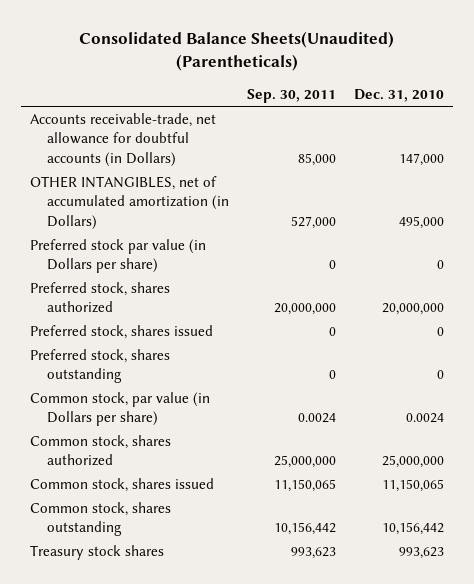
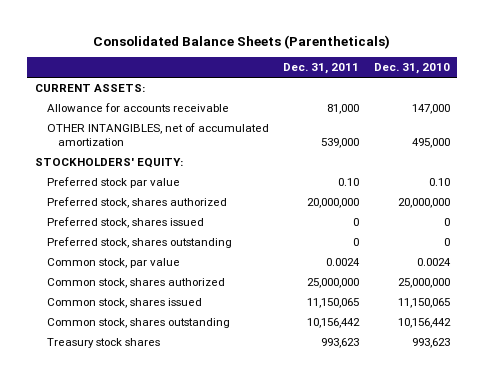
- Consolidated Balance Sheets(Unaudited) (Parentheticals)
+ Consolidated Balance Sheets (Parentheticals)
- | Sep. 30, 2011 | Dec. 31, 2010
+ | Dec. 31, 2011 | Dec. 31, 2010
- Accounts receivable-trade, net allowance for doubtful accounts (in Dollars) | 85,000 | 147,000
- OTHER INTANGIBLES, net of accumulated amortization (in Dollars) | 527,000 | 495,000
- Preferred stock par value (in Dollars per share) | 0 | 0
+ CURRENT ASSETS:
+ Allowance for accounts receivable | 81,000 | 147,000
+ OTHER INTANGIBLES, net of accumulated amortization | 539,000 | 495,000
+ STOCKHOLDERS' EQUITY:
+ Preferred stock par value | 0.10 | 0.10
- Common stock, par value (in Dollars per share) | 0.0024 | 0.0024
+ Common stock, par value | 0.0024 | 0.0024

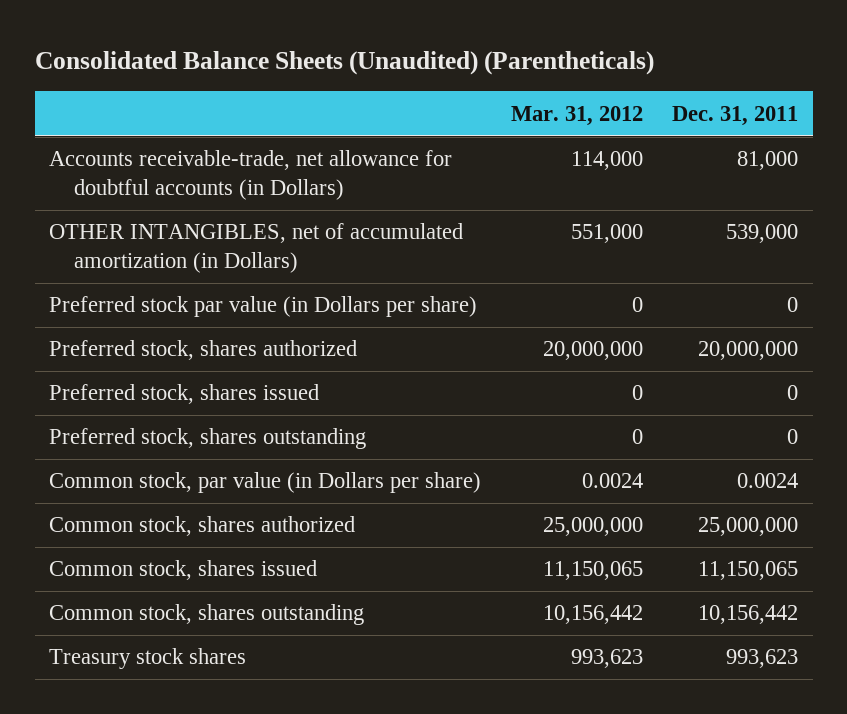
- Consolidated Balance Sheets (Parentheticals)
+ Consolidated Balance Sheets (Unaudited) (Parentheticals)
- | Dec. 31, 2011 | Dec. 31, 2010
+ | Mar. 31, 2012 | Dec. 31, 2011
- CURRENT ASSETS:
- Allowance for accounts receivable | 81,000 | 147,000
- OTHER INTANGIBLES, net of accumulated amortization | 539,000 | 495,000
- STOCKHOLDERS' EQUITY:
- Preferred stock par value | 0.10 | 0.10
+ Accounts receivable-trade, net allowance for doubtful accounts (in Dollars) | 114,000 | 81,000
+ OTHER INTANGIBLES, net of accumulated amortization (in Dollars) | 551,000 | 539,000
+ Preferred stock par value (in Dollars per share) | 0 | 0
- Common stock, par value | 0.0024 | 0.0024
+ Common stock, par value (in Dollars per share) | 0.0024 | 0.0024

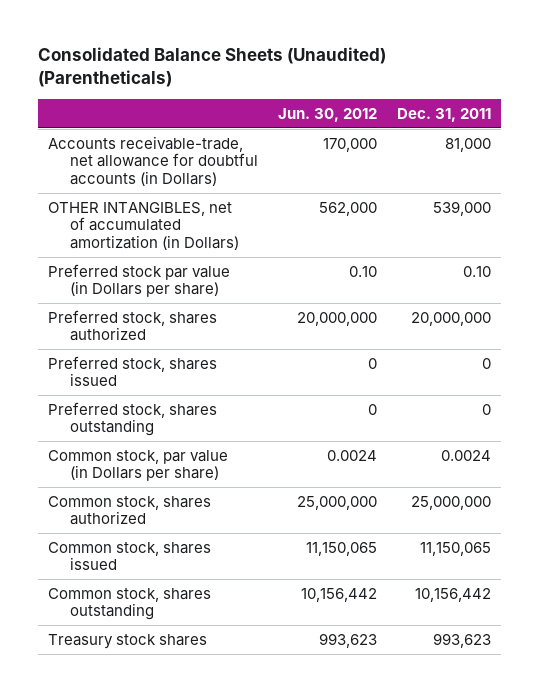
- | Mar. 31, 2012 | Dec. 31, 2011
+ | Jun. 30, 2012 | Dec. 31, 2011
- Preferred stock par value (in Dollars per share) | 0 | 0
+ Preferred stock par value (in Dollars per share) | 0.10 | 0.10

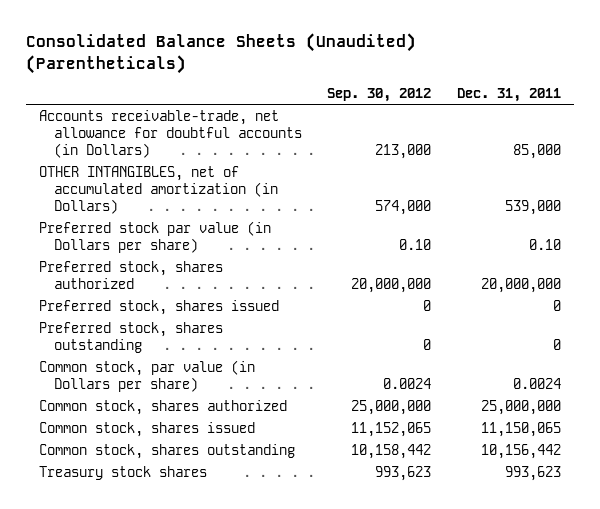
- | Jun. 30, 2012 | Dec. 31, 2011
+ | Sep. 30, 2012 | Dec. 31, 2011
- Accounts receivable-trade, net allowance for doubtful accounts (in Dollars) | 170,000 | 81,000
+ Accounts receivable-trade, net allowance for doubtful accounts (in Dollars) | 213,000 | 85,000

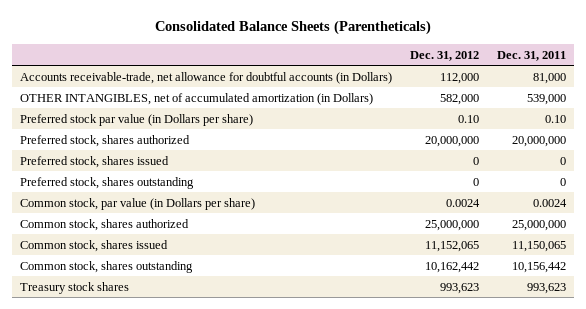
- Consolidated Balance Sheets (Unaudited) (Parentheticals)
+ Consolidated Balance Sheets (Parentheticals)
- | Sep. 30, 2012 | Dec. 31, 2011
+ | Dec. 31, 2012 | Dec. 31, 2011
- Accounts receivable-trade, net allowance for doubtful accounts (in Dollars) | 213,000 | 85,000
+ Accounts receivable-trade, net allowance for doubtful accounts (in Dollars) | 112,000 | 81,000

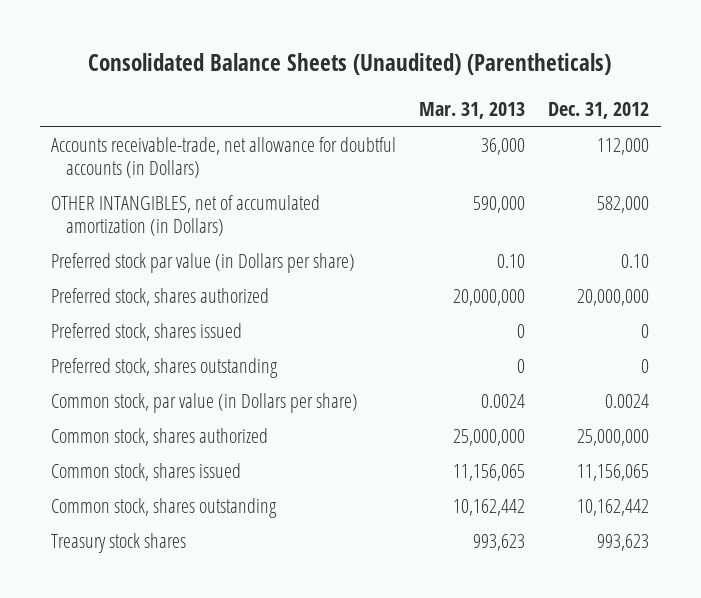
- Consolidated Balance Sheets (Parentheticals)
+ Consolidated Balance Sheets (Unaudited) (Parentheticals)
- | Dec. 31, 2012 | Dec. 31, 2011
+ | Mar. 31, 2013 | Dec. 31, 2012
- Common stock, shares issued | 11,152,065 | 11,150,065
+ Common stock, shares issued | 11,156,065 | 11,156,065

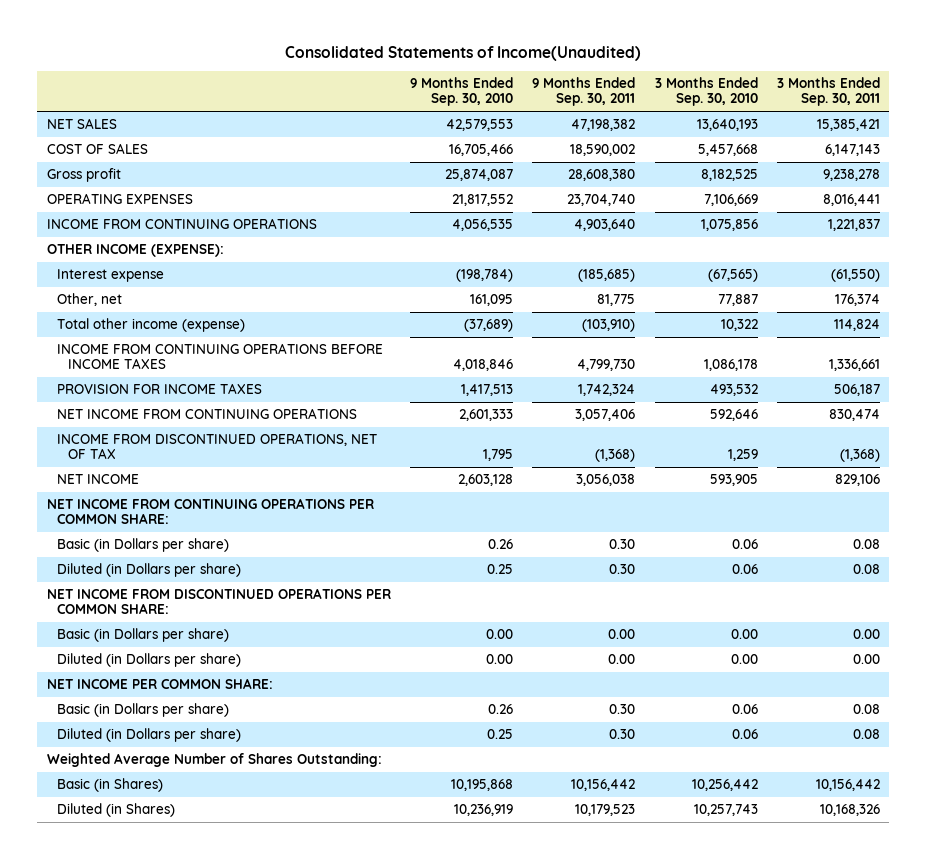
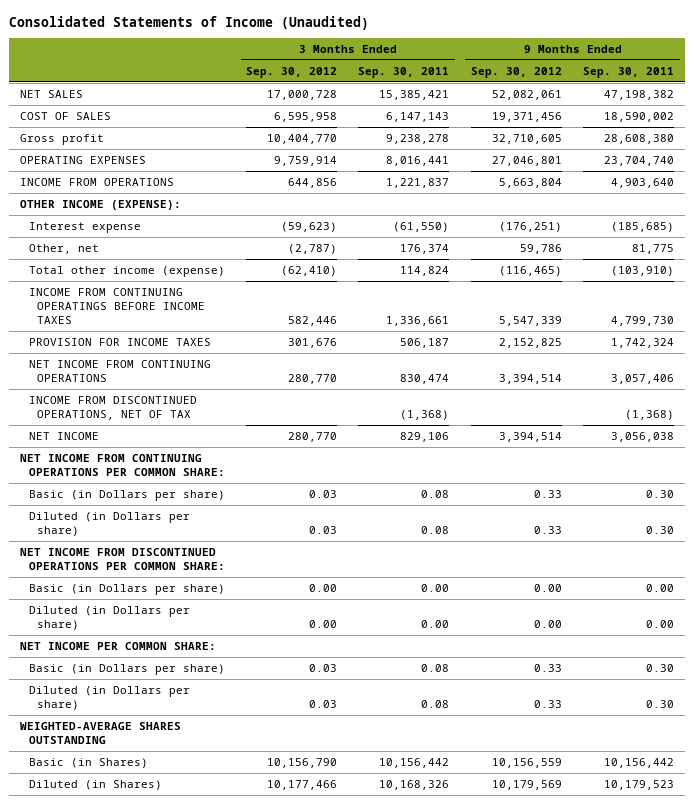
- Consolidated Statements of Income(Unaudited)
+ Consolidated Statements of Income (Unaudited)
- | 9 Months Ended Sep. 30, 2010 | 9 Months Ended Sep. 30, 2011 | 3 Months Ended Sep. 30, 2010 | 3 Months Ended Sep. 30, 2011
+ | 3 Months Ended Sep. 30, 2012 | 3 Months Ended Sep. 30, 2011 | 9 Months Ended Sep. 30, 2012 | 9 Months Ended Sep. 30, 2011
- INCOME FROM CONTINUING OPERATIONS | 4,056,535 | 4,903,640 | 1,075,856 | 1,221,837
+ INCOME FROM OPERATIONS | 644,856 | 1,221,837 | 5,663,804 | 4,903,640
- INCOME FROM CONTINUING OPERATIONS BEFORE INCOME TAXES | 4,018,846 | 4,799,730 | 1,086,178 | 1,336,661
+ INCOME FROM CONTINUING OPERATINGS BEFORE INCOME TAXES | 582,446 | 1,336,661 | 5,547,339 | 4,799,730
- Weighted Average Number of Shares Outstanding:
+ WEIGHTED-AVERAGE SHARES OUTSTANDING

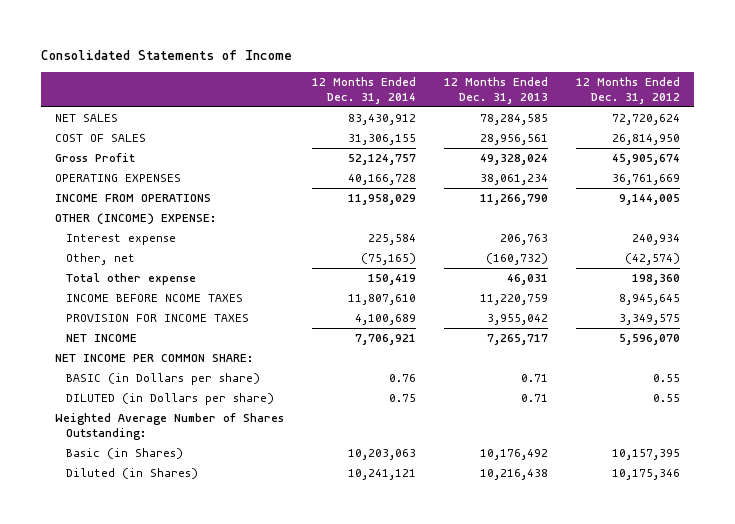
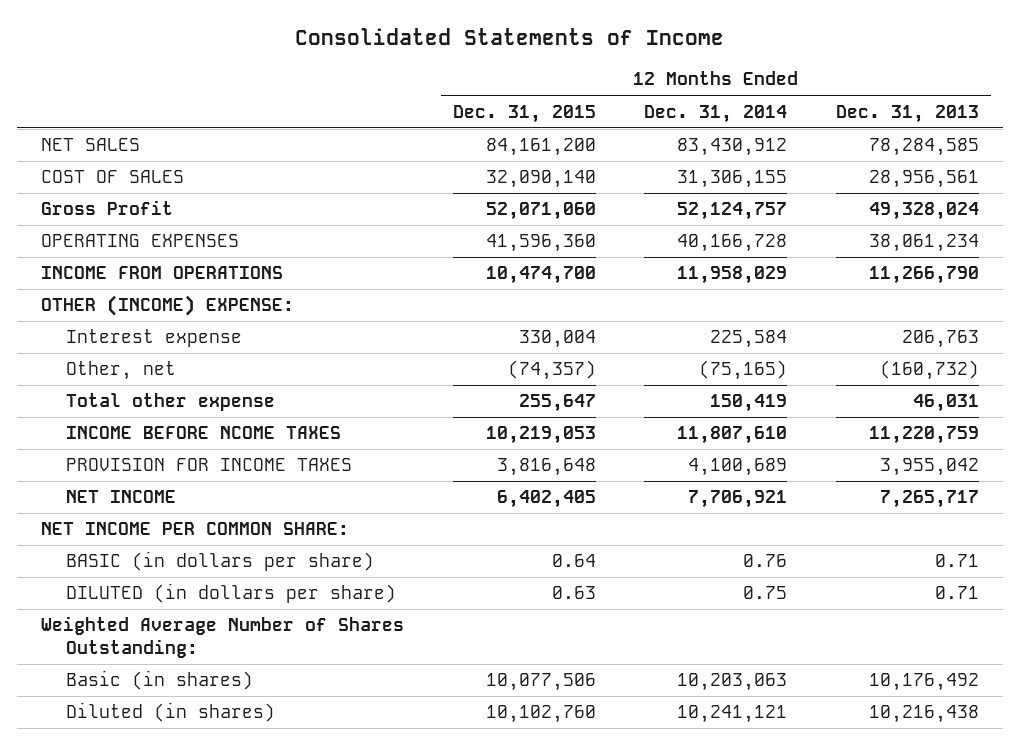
- | 12 Months Ended Dec. 31, 2014 | 12 Months Ended Dec. 31, 2013 | 12 Months Ended Dec. 31, 2012
+ | 12 Months Ended Dec. 31, 2015 | 12 Months Ended Dec. 31, 2014 | 12 Months Ended Dec. 31, 2013
- BASIC (in Dollars per share) | 0.76 | 0.71 | 0.55
- DILUTED (in Dollars per share) | 0.75 | 0.71 | 0.55
+ BASIC (in dollars per share) | 0.64 | 0.76 | 0.71
+ DILUTED (in dollars per share) | 0.63 | 0.75 | 0.71
- Basic (in Shares) | 10,203,063 | 10,176,492 | 10,157,395
- Diluted (in Shares) | 10,241,121 | 10,216,438 | 10,175,346
+ Basic (in shares) | 10,077,506 | 10,203,063 | 10,176,492
+ Diluted (in shares) | 10,102,760 | 10,241,121 | 10,216,438

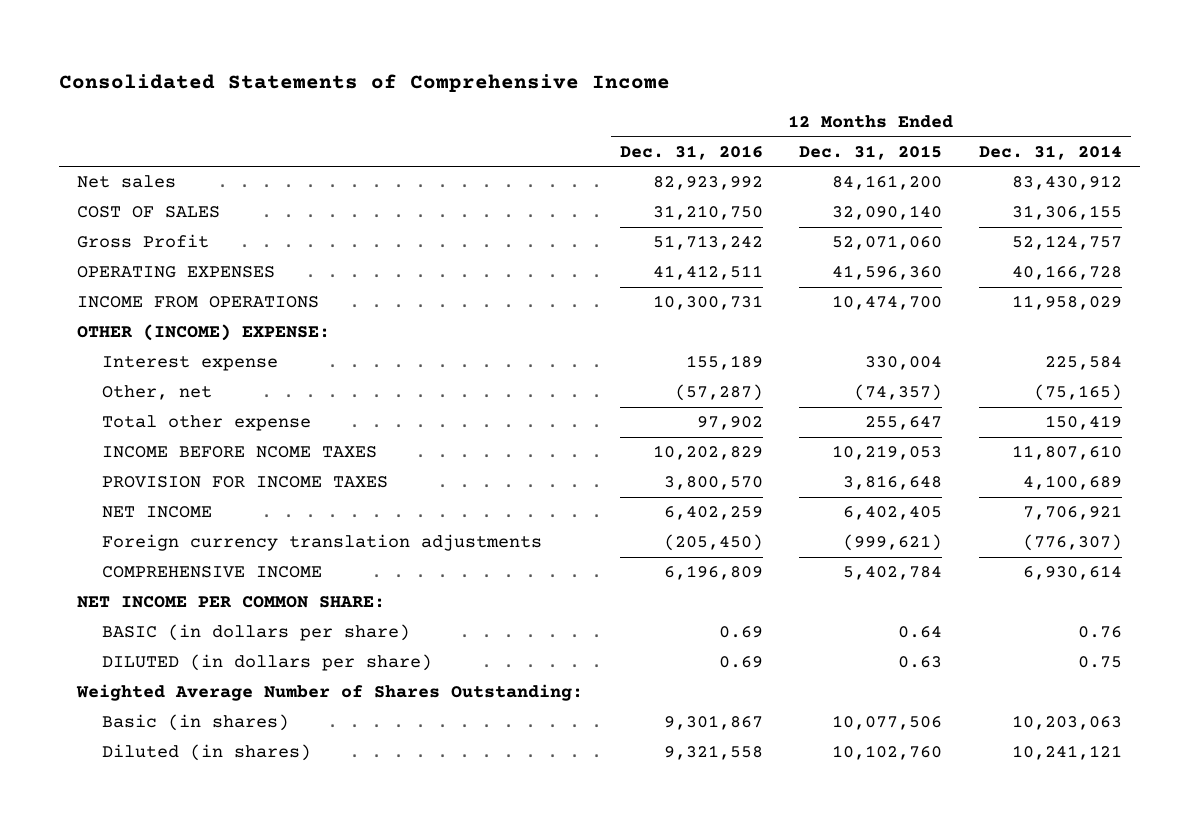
- Consolidated Statements of Income
+ Consolidated Statements of Comprehensive Income
- | 12 Months Ended Dec. 31, 2015 | 12 Months Ended Dec. 31, 2014 | 12 Months Ended Dec. 31, 2013
+ | 12 Months Ended Dec. 31, 2016 | 12 Months Ended Dec. 31, 2015 | 12 Months Ended Dec. 31, 2014
- NET SALES | 84,161,200 | 83,430,912 | 78,284,585
+ Net sales | 82,923,992 | 84,161,200 | 83,430,912
+ Foreign currency translation adjustments | (205,450) | (999,621) | (776,307)
+ COMPREHENSIVE INCOME | 6,196,809 | 5,402,784 | 6,930,614

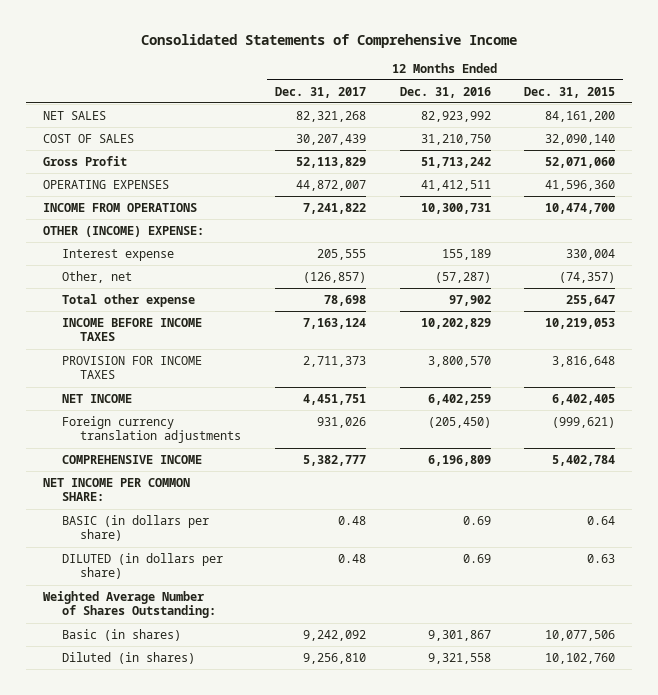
- | 12 Months Ended Dec. 31, 2016 | 12 Months Ended Dec. 31, 2015 | 12 Months Ended Dec. 31, 2014
+ | 12 Months Ended Dec. 31, 2017 | 12 Months Ended Dec. 31, 2016 | 12 Months Ended Dec. 31, 2015
- Net sales | 82,923,992 | 84,161,200 | 83,430,912
+ NET SALES | 82,321,268 | 82,923,992 | 84,161,200
- INCOME BEFORE NCOME TAXES | 10,202,829 | 10,219,053 | 11,807,610
+ INCOME BEFORE INCOME TAXES | 7,163,124 | 10,202,829 | 10,219,053

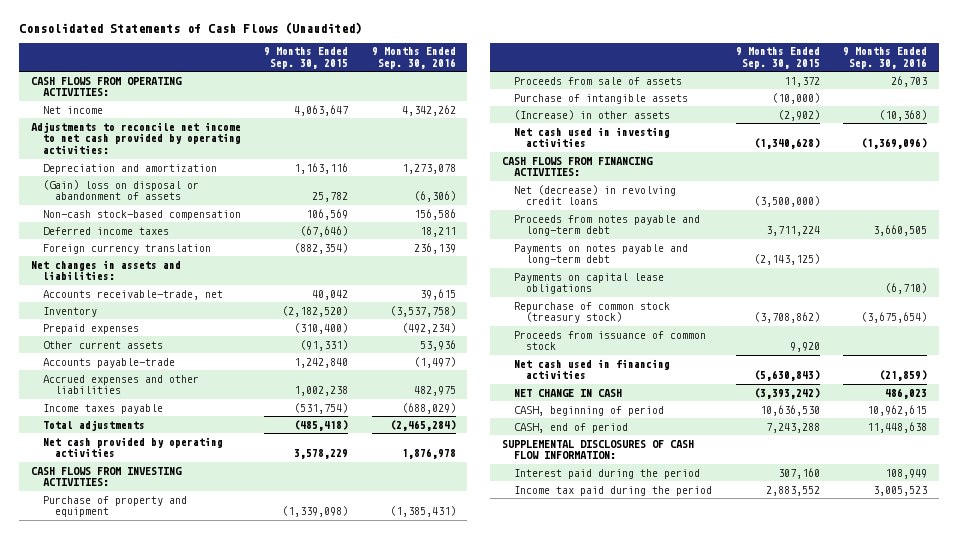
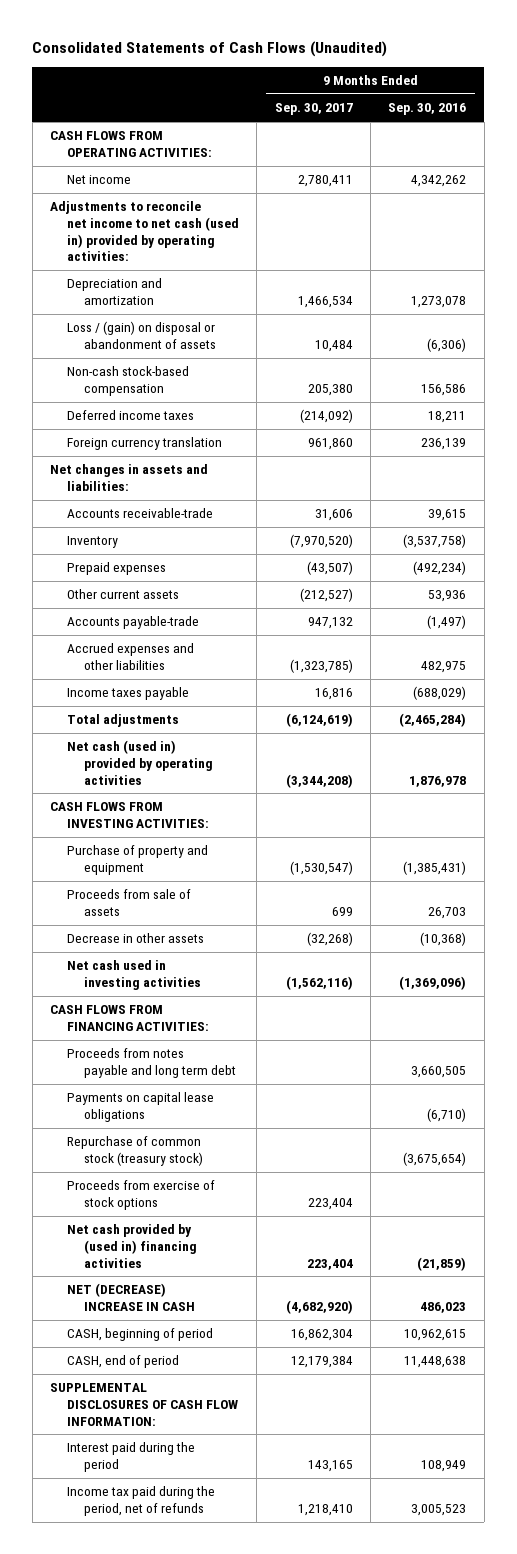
- | 9 Months Ended Sep. 30, 2015 | 9 Months Ended Sep. 30, 2016
+ | 9 Months Ended Sep. 30, 2017 | 9 Months Ended Sep. 30, 2016
- Adjustments to reconcile net income to net cash provided by operating activities:
+ Adjustments to reconcile net income to net cash (used in) provided by operating activities:
- (Gain) loss on disposal or abandonment of assets | 25,782 | (6,306)
+ Loss / (gain) on disposal or abandonment of assets | 10,484 | (6,306)
- Accounts receivable-trade, net | 40,042 | 39,615
+ Accounts receivable-trade | 31,606 | 39,615
- Net cash provided by operating activities | 3,578,229 | 1,876,978
+ Net cash (used in) provided by operating activities | (3,344,208) | 1,876,978
- Purchase of intangible assets | (10,000) |
- (Increase) in other assets | (2,902) | (10,368)
+ Decrease in other assets | (32,268) | (10,368)
- Net (decrease) in revolving credit loans | (3,500,000) |
- Proceeds from notes payable and long-term debt | 3,711,224 | 3,660,505
- Payments on notes payable and long-term debt | (2,143,125) |
+ Proceeds from notes payable and long term debt | | 3,660,505
- Proceeds from issuance of common stock | 9,920 |
- Net cash used in financing activities | (5,630,843) | (21,859)
- NET CHANGE IN CASH | (3,393,242) | 486,023
+ Proceeds from exercise of stock options | 223,404 |
+ Net cash provided by (used in) financing activities | 223,404 | (21,859)
+ NET (DECREASE) INCREASE IN CASH | (4,682,920) | 486,023
- Income tax paid during the period | 2,883,552 | 3,005,523
+ Income tax paid during the period, net of refunds | 1,218,410 | 3,005,523

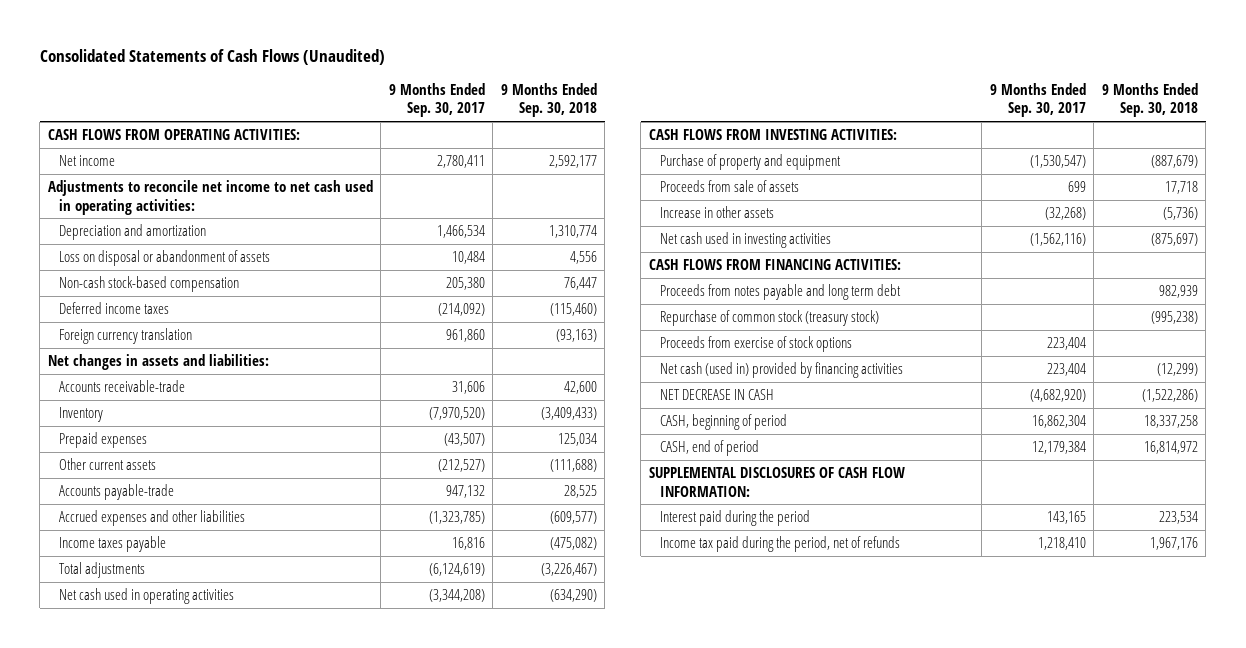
- | 9 Months Ended Sep. 30, 2017 | 9 Months Ended Sep. 30, 2016
+ | 9 Months Ended Sep. 30, 2017 | 9 Months Ended Sep. 30, 2018
- Adjustments to reconcile net income to net cash (used in) provided by operating activities:
+ Adjustments to reconcile net income to net cash used in operating activities:
- Loss / (gain) on disposal or abandonment of assets | 10,484 | (6,306)
+ Loss on disposal or abandonment of assets | 10,484 | 4,556
- Net cash (used in) provided by operating activities | (3,344,208) | 1,876,978
+ Net cash used in operating activities | (3,344,208) | (634,290)
- Decrease in other assets | (32,268) | (10,368)
+ Increase in other assets | (32,268) | (5,736)
- Payments on capital lease obligations | | (6,710)
- Net cash provided by (used in) financing activities | 223,404 | (21,859)
- NET (DECREASE) INCREASE IN CASH | (4,682,920) | 486,023
+ Net cash (used in) provided by financing activities | 223,404 | (12,299)
+ NET DECREASE IN CASH | (4,682,920) | (1,522,286)

